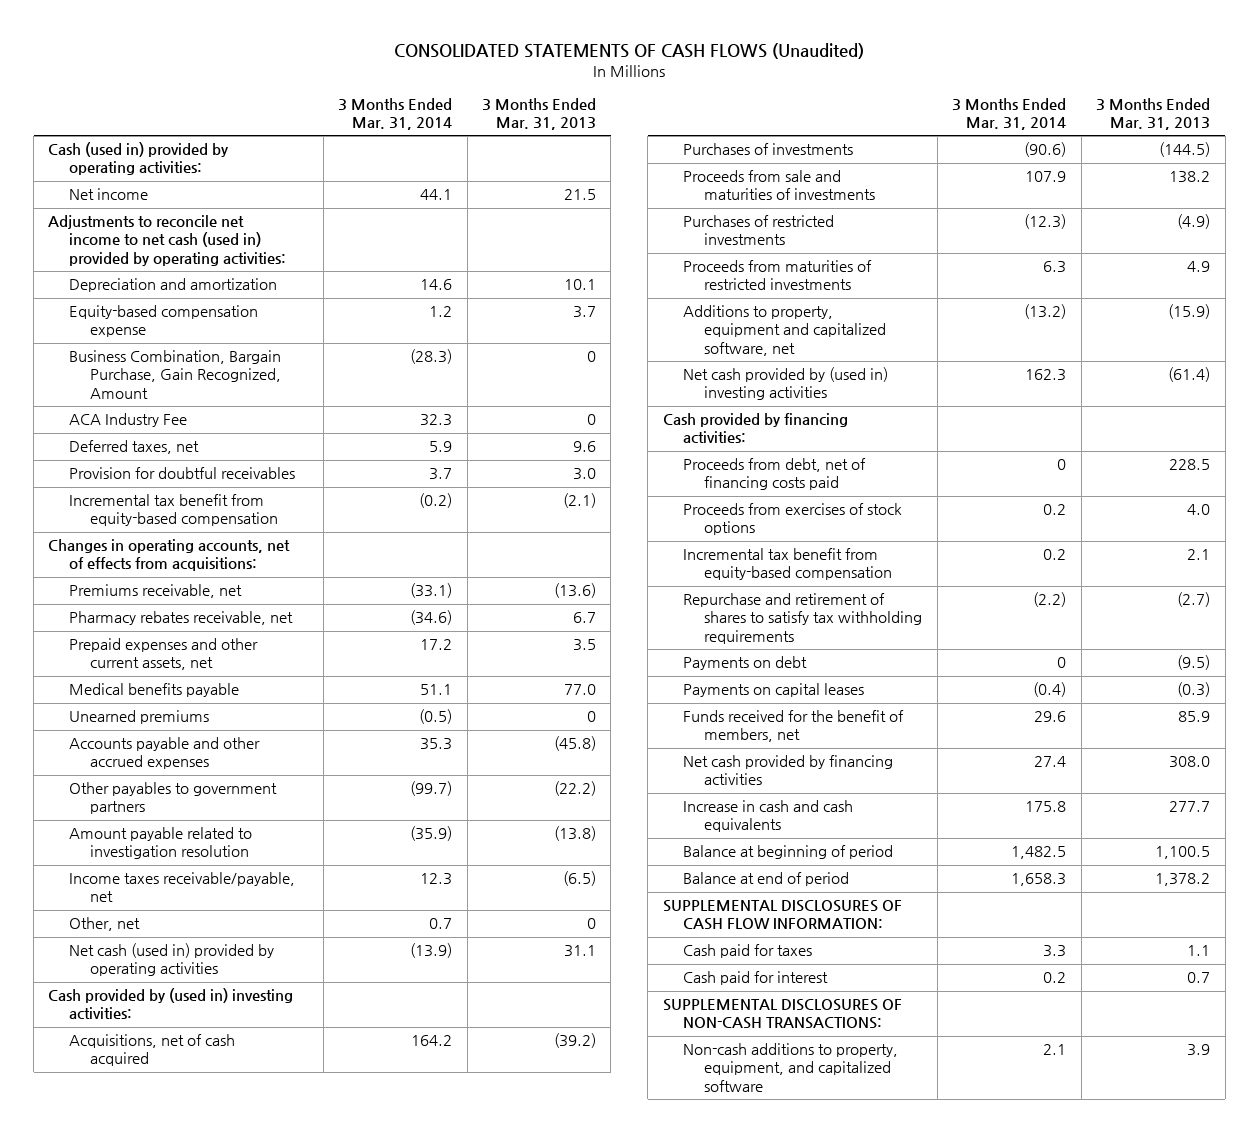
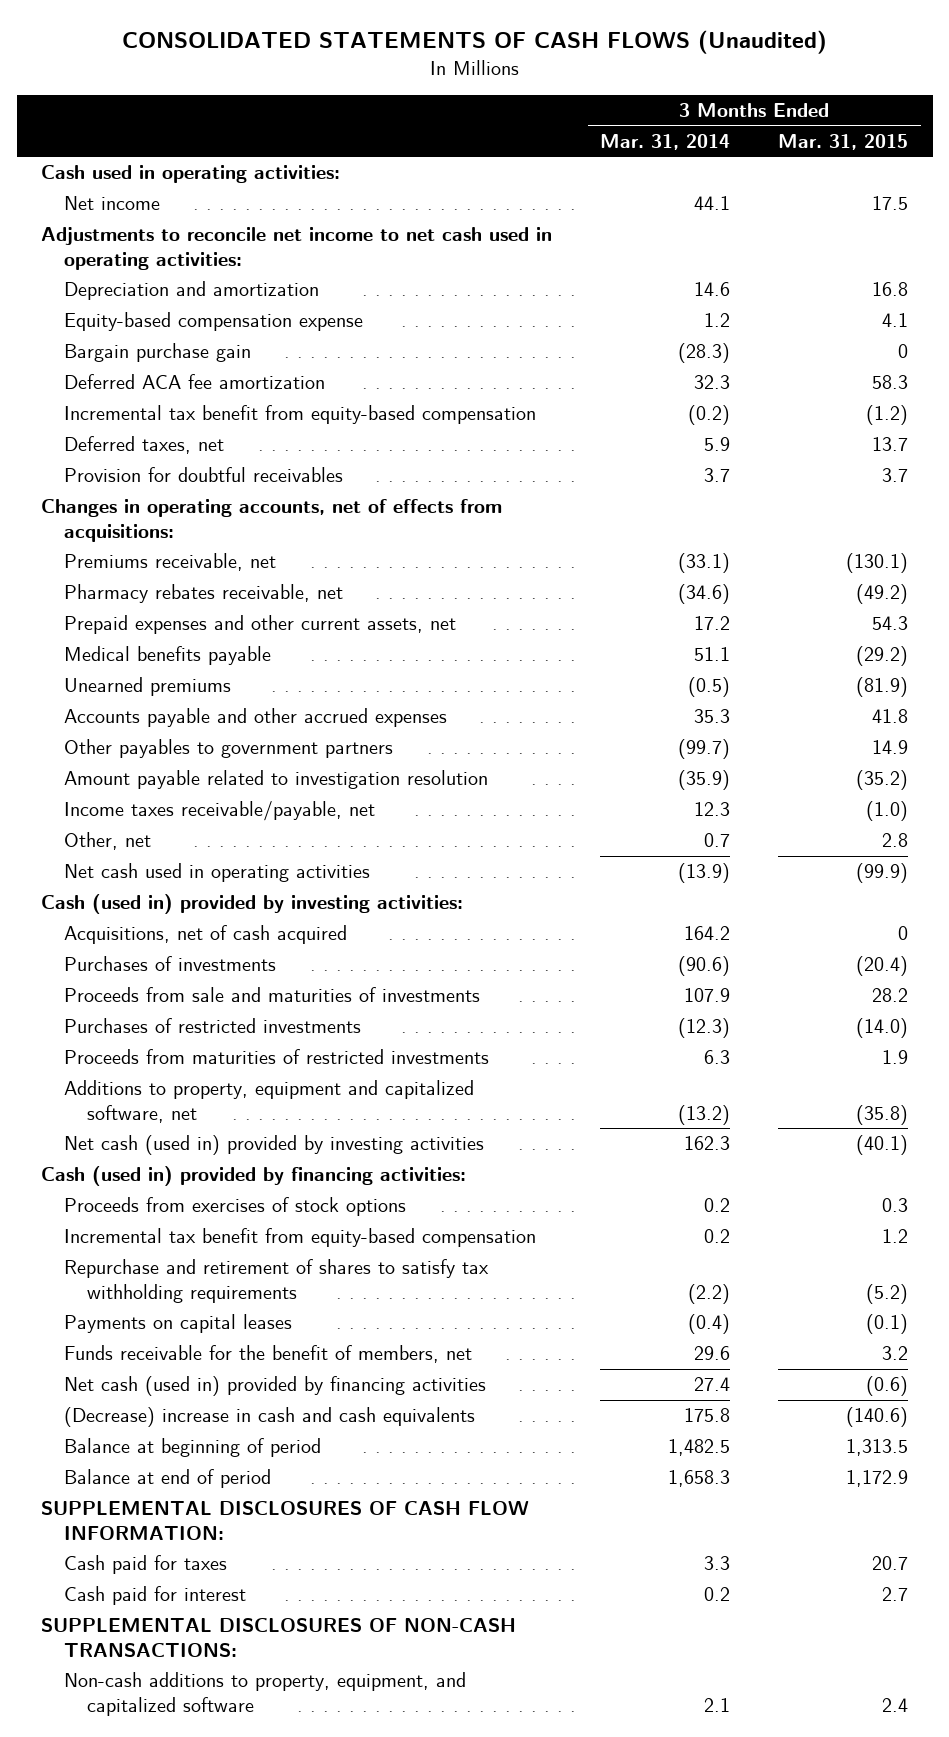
- | 3 Months Ended Mar. 31, 2014 | 3 Months Ended Mar. 31, 2013
+ | 3 Months Ended Mar. 31, 2014 | 3 Months Ended Mar. 31, 2015
- Cash (used in) provided by operating activities:
+ Cash used in operating activities:
- Adjustments to reconcile net income to net cash (used in) provided by operating activities:
+ Adjustments to reconcile net income to net cash used in operating activities:
- Business Combination, Bargain Purchase, Gain Recognized, Amount | (28.3) | 0
- ACA Industry Fee | 32.3 | 0
+ Bargain purchase gain | (28.3) | 0
+ Deferred ACA fee amortization | 32.3 | 58.3
moved up: Incremental tax benefit from equity-based compensation | (0.2) | (1.2)
- Net cash (used in) provided by operating activities | (13.9) | 31.1
- Cash provided by (used in) investing activities:
+ Net cash used in operating activities | (13.9) | (99.9)
+ Cash (used in) provided by investing activities:
- Net cash provided by (used in) investing activities | 162.3 | (61.4)
- Cash provided by financing activities:
- Proceeds from debt, net of financing costs paid | 0 | 228.5
+ Net cash (used in) provided by investing activities | 162.3 | (40.1)
+ Cash (used in) provided by financing activities:
- Payments on debt | 0 | (9.5)
- Funds received for the benefit of members, net | 29.6 | 85.9
- Net cash provided by financing activities | 27.4 | 308.0
- Increase in cash and cash equivalents | 175.8 | 277.7
+ Funds receivable for the benefit of members, net | 29.6 | 3.2
+ Net cash (used in) provided by financing activities | 27.4 | (0.6)
+ (Decrease) increase in cash and cash equivalents | 175.8 | (140.6)

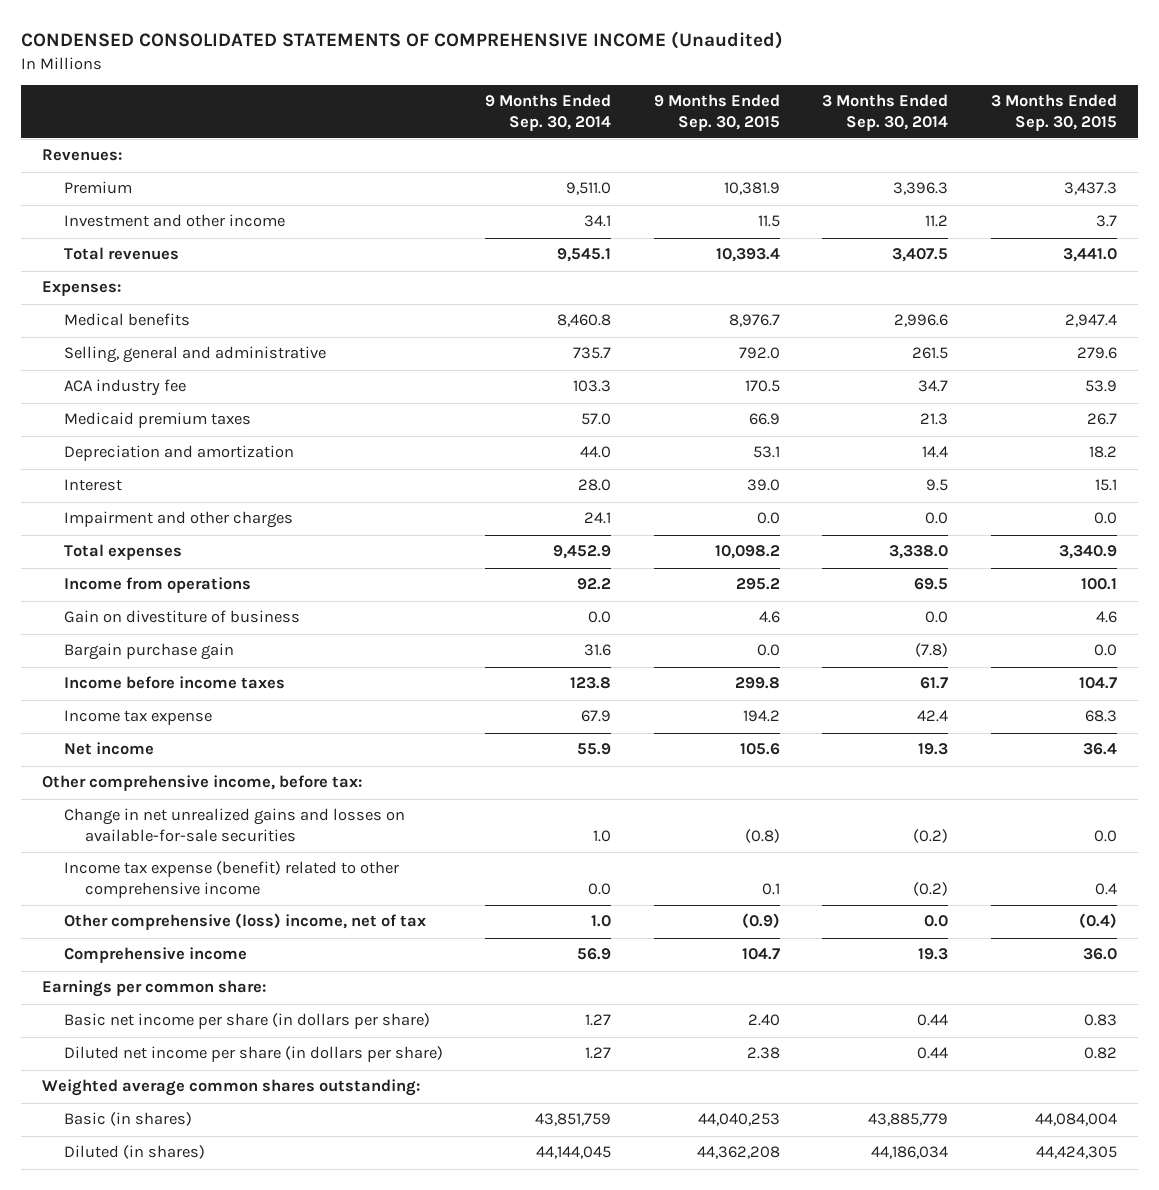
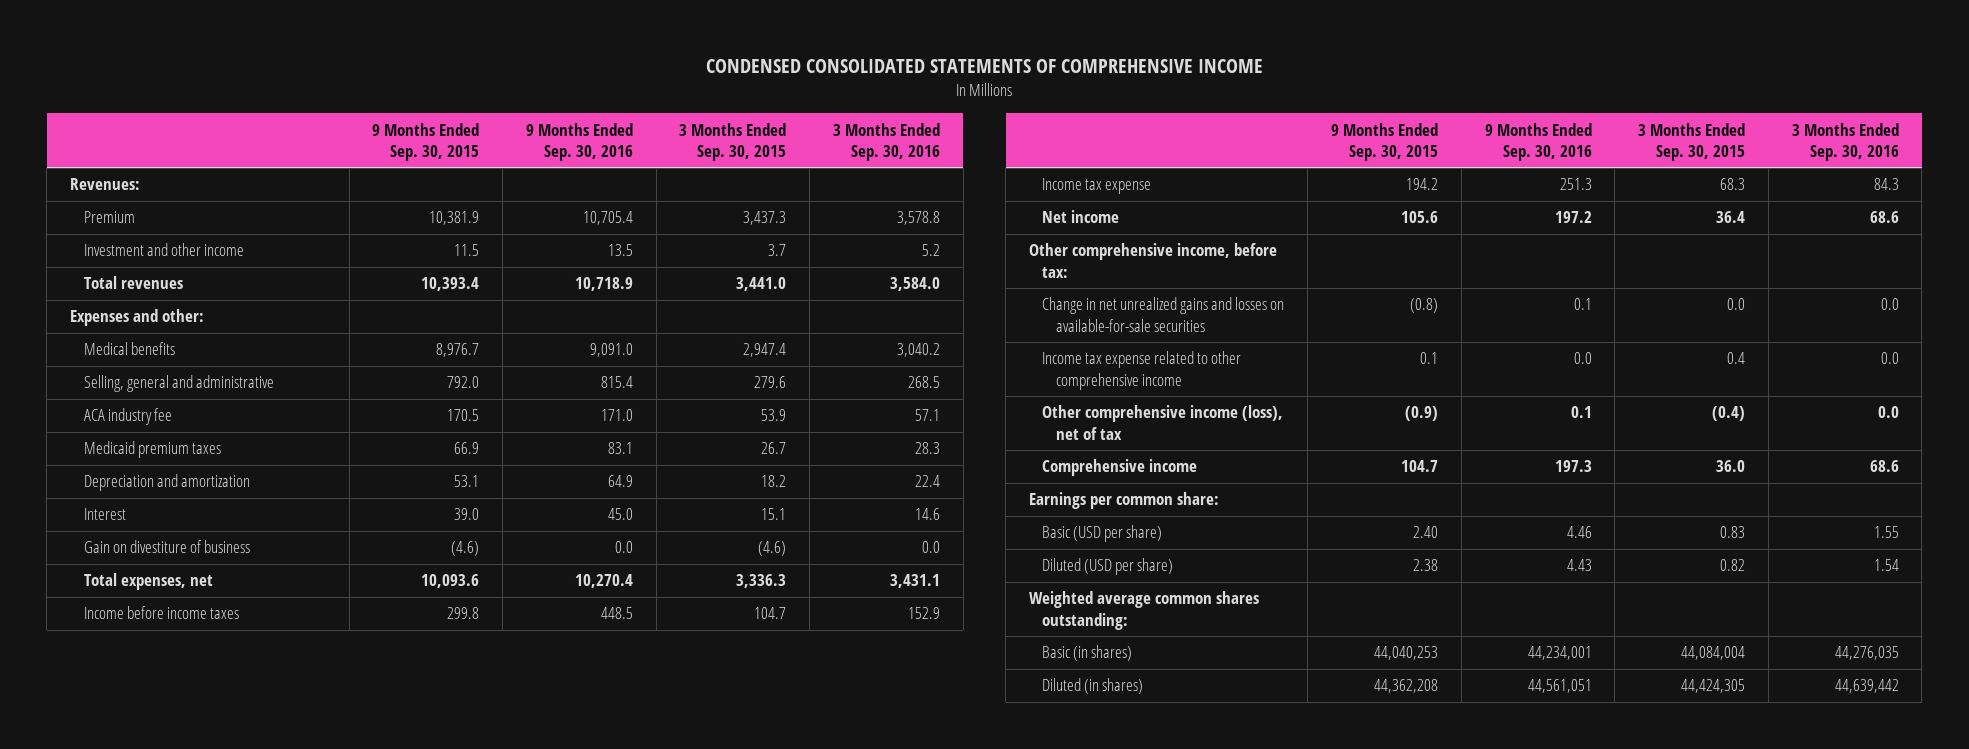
- CONDENSED CONSOLIDATED STATEMENTS OF COMPREHENSIVE INCOME (Unaudited)
+ CONDENSED CONSOLIDATED STATEMENTS OF COMPREHENSIVE INCOME
- | 9 Months Ended Sep. 30, 2014 | 9 Months Ended Sep. 30, 2015 | 3 Months Ended Sep. 30, 2014 | 3 Months Ended Sep. 30, 2015
+ | 9 Months Ended Sep. 30, 2015 | 9 Months Ended Sep. 30, 2016 | 3 Months Ended Sep. 30, 2015 | 3 Months Ended Sep. 30, 2016
- Expenses:
+ Expenses and other:
- Impairment and other charges | 24.1 | 0.0 | 0.0 | 0.0
- Total expenses | 9,452.9 | 10,098.2 | 3,338.0 | 3,340.9
- Income from operations | 92.2 | 295.2 | 69.5 | 100.1
- Gain on divestiture of business | 0.0 | 4.6 | 0.0 | 4.6
- Bargain purchase gain | 31.6 | 0.0 | (7.8) | 0.0
+ Gain on divestiture of business | (4.6) | 0.0 | (4.6) | 0.0
+ Total expenses, net | 10,093.6 | 10,270.4 | 3,336.3 | 3,431.1
- Income tax expense (benefit) related to other comprehensive income | 0.0 | 0.1 | (0.2) | 0.4
- Other comprehensive (loss) income, net of tax | 1.0 | (0.9) | 0.0 | (0.4)
+ Income tax expense related to other comprehensive income | 0.1 | 0.0 | 0.4 | 0.0
+ Other comprehensive income (loss), net of tax | (0.9) | 0.1 | (0.4) | 0.0
- Basic net income per share (in dollars per share) | 1.27 | 2.40 | 0.44 | 0.83
- Diluted net income per share (in dollars per share) | 1.27 | 2.38 | 0.44 | 0.82
+ Basic (USD per share) | 2.40 | 4.46 | 0.83 | 1.55
+ Diluted (USD per share) | 2.38 | 4.43 | 0.82 | 1.54

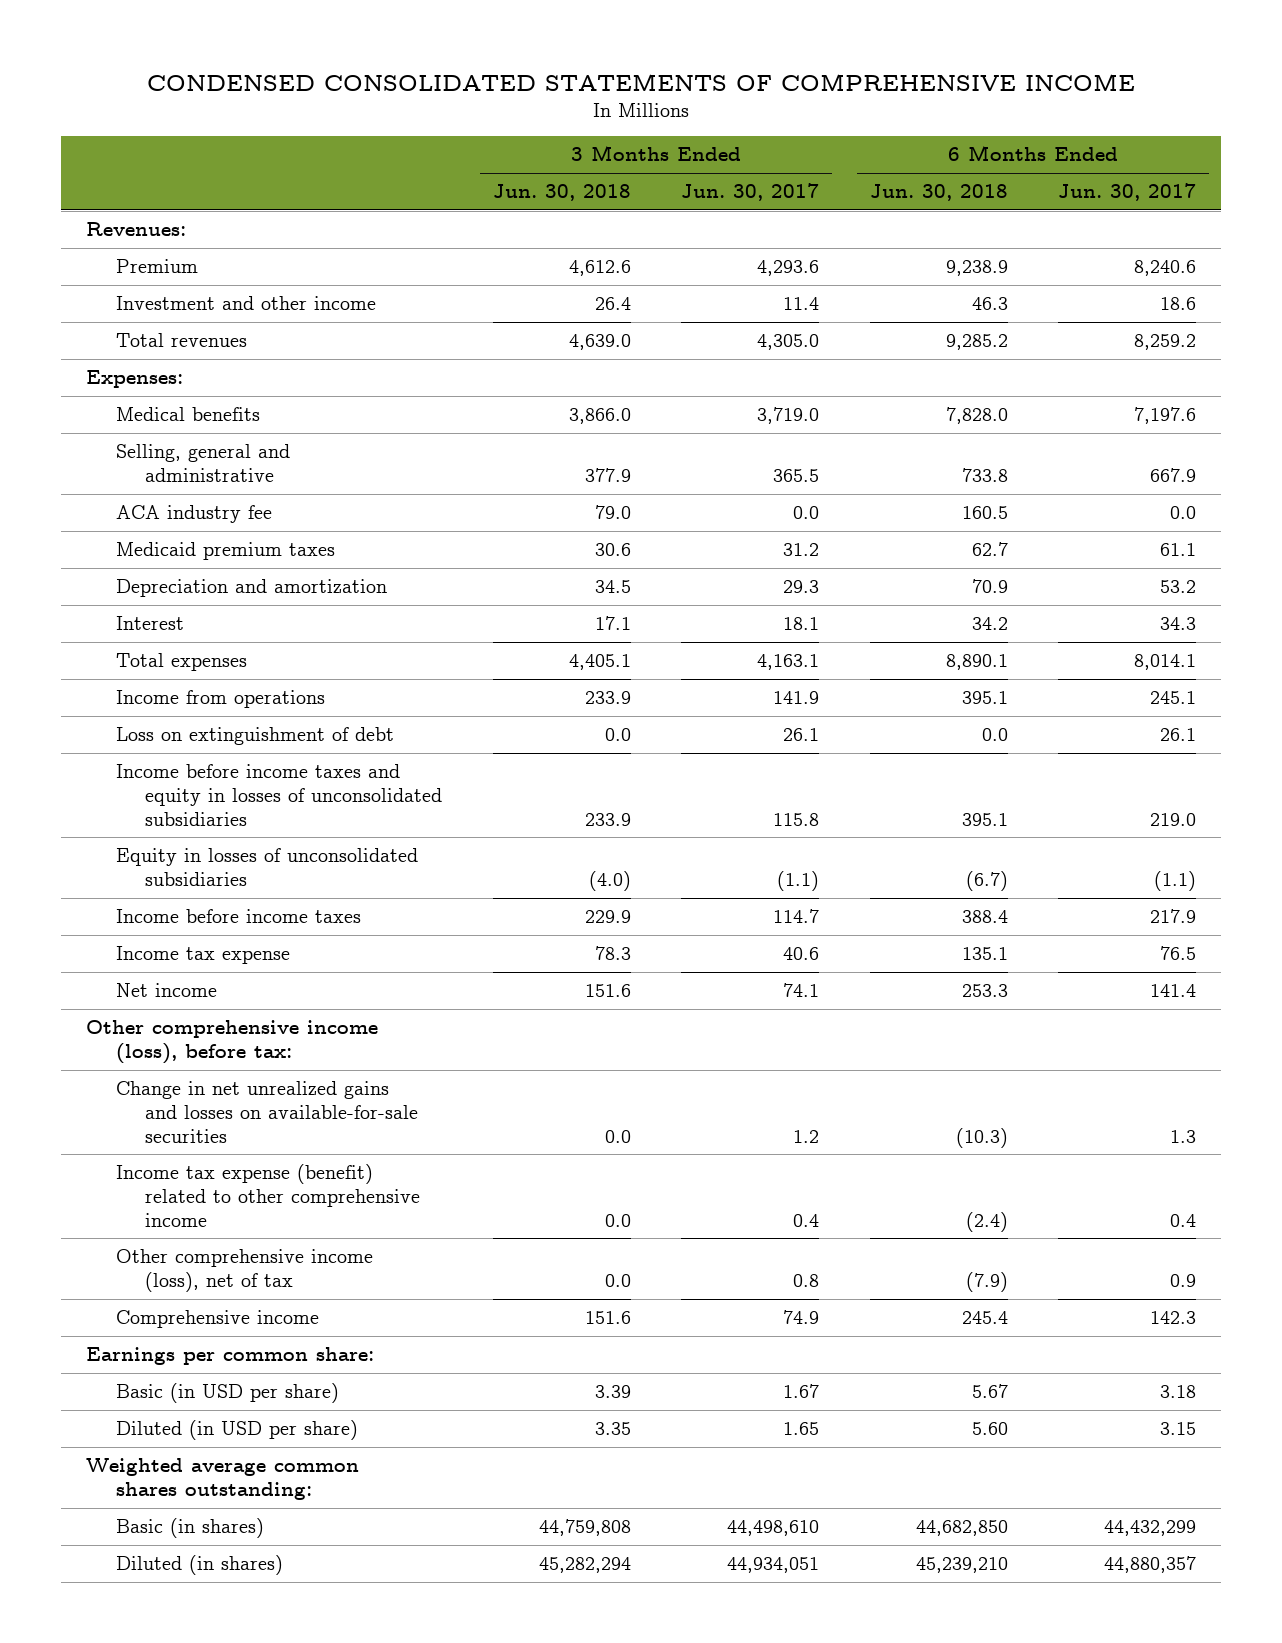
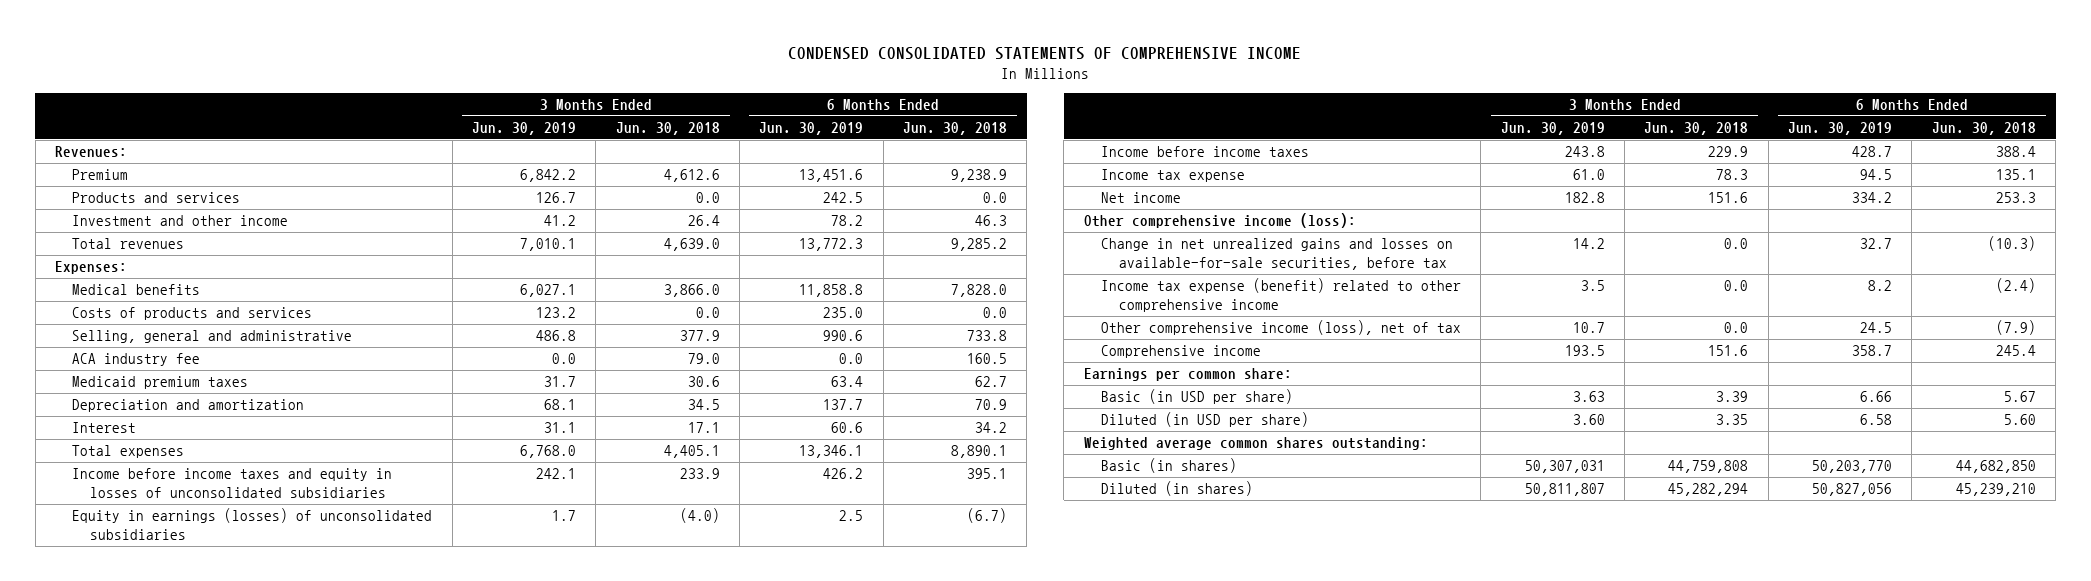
- | 3 Months Ended Jun. 30, 2018 | 3 Months Ended Jun. 30, 2017 | 6 Months Ended Jun. 30, 2018 | 6 Months Ended Jun. 30, 2017
+ | 3 Months Ended Jun. 30, 2019 | 3 Months Ended Jun. 30, 2018 | 6 Months Ended Jun. 30, 2019 | 6 Months Ended Jun. 30, 2018
+ Products and services | 126.7 | 0.0 | 242.5 | 0.0
+ Costs of products and services | 123.2 | 0.0 | 235.0 | 0.0
- Income from operations | 233.9 | 141.9 | 395.1 | 245.1
- Loss on extinguishment of debt | 0.0 | 26.1 | 0.0 | 26.1
- Equity in losses of unconsolidated subsidiaries | (4.0) | (1.1) | (6.7) | (1.1)
+ Equity in earnings (losses) of unconsolidated subsidiaries | 1.7 | (4.0) | 2.5 | (6.7)
- Other comprehensive income (loss), before tax:
- Change in net unrealized gains and losses on available-for-sale securities | 0.0 | 1.2 | (10.3) | 1.3
+ Other comprehensive income (loss):
+ Change in net unrealized gains and losses on available-for-sale securities, before tax | 14.2 | 0.0 | 32.7 | (10.3)

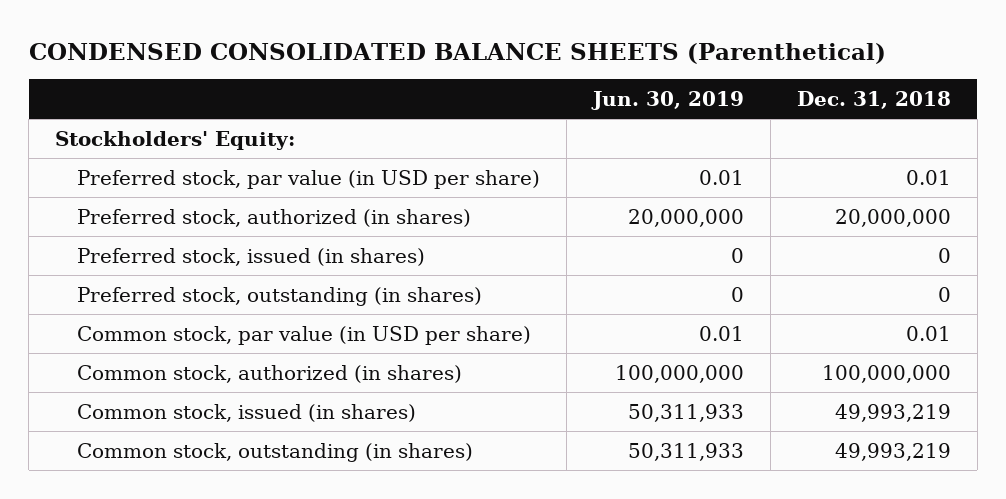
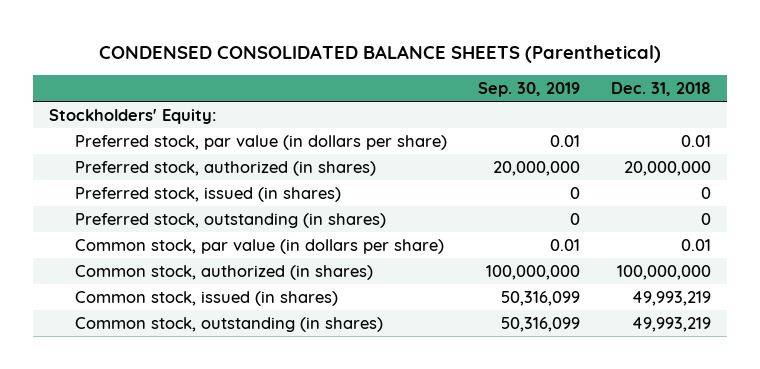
- | Jun. 30, 2019 | Dec. 31, 2018
+ | Sep. 30, 2019 | Dec. 31, 2018
- Preferred stock, par value (in USD per share) | 0.01 | 0.01
+ Preferred stock, par value (in dollars per share) | 0.01 | 0.01
- Common stock, par value (in USD per share) | 0.01 | 0.01
+ Common stock, par value (in dollars per share) | 0.01 | 0.01

